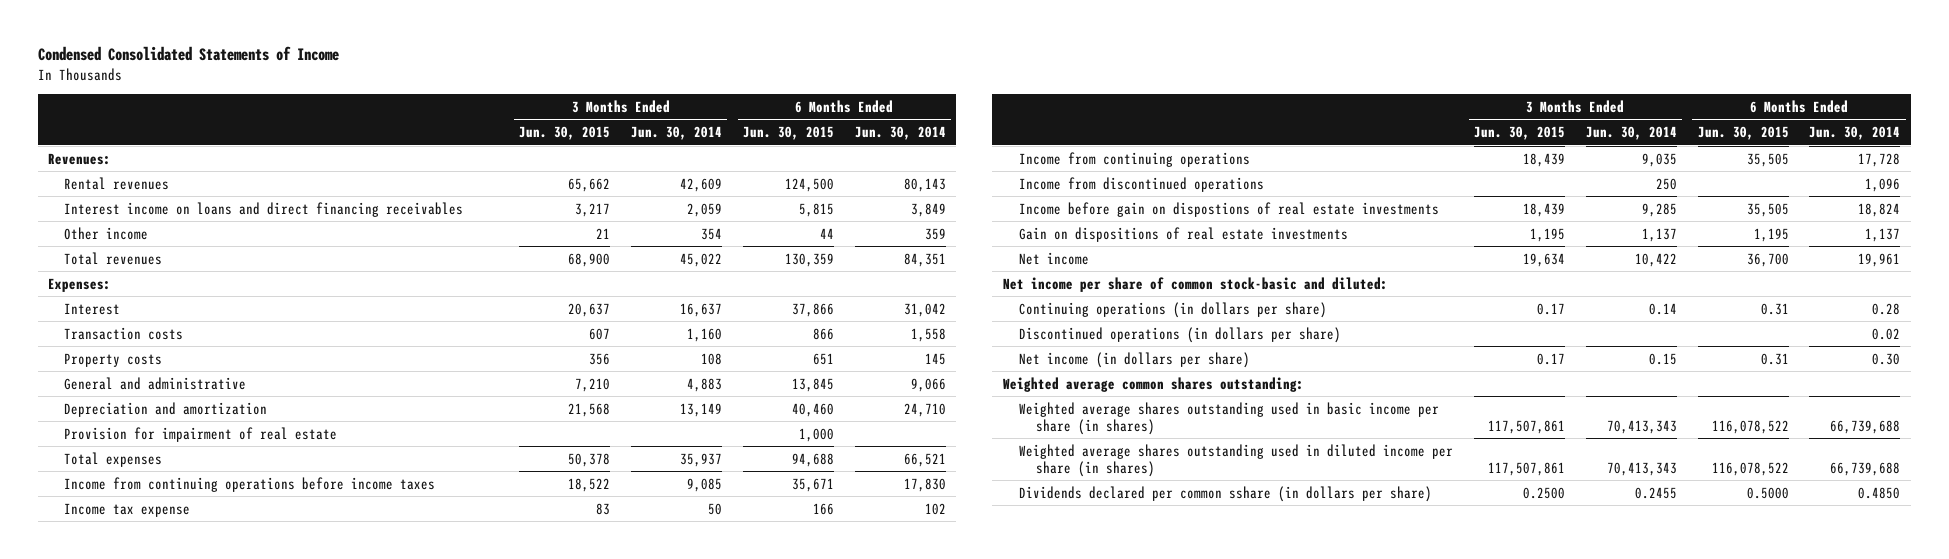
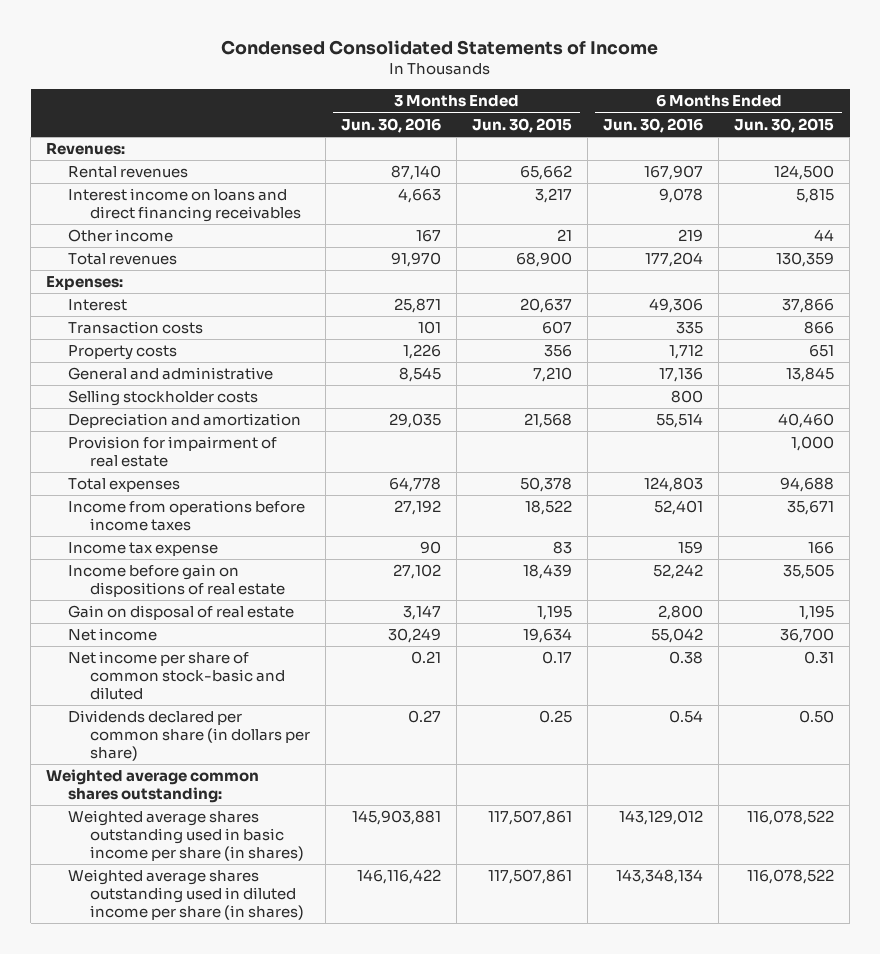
- | 3 Months Ended Jun. 30, 2015 | 3 Months Ended Jun. 30, 2014 | 6 Months Ended Jun. 30, 2015 | 6 Months Ended Jun. 30, 2014
+ | 3 Months Ended Jun. 30, 2016 | 3 Months Ended Jun. 30, 2015 | 6 Months Ended Jun. 30, 2016 | 6 Months Ended Jun. 30, 2015
+ Selling stockholder costs | | | 800 |
- Income from continuing operations before income taxes | 18,522 | 9,085 | 35,671 | 17,830
+ Income from operations before income taxes | 27,192 | 18,522 | 52,401 | 35,671
- Income from continuing operations | 18,439 | 9,035 | 35,505 | 17,728
- Income from discontinued operations | | 250 | | 1,096
- Income before gain on dispostions of real estate investments | 18,439 | 9,285 | 35,505 | 18,824
- Gain on dispositions of real estate investments | 1,195 | 1,137 | 1,195 | 1,137
+ Income before gain on dispositions of real estate | 27,102 | 18,439 | 52,242 | 35,505
+ Gain on disposal of real estate | 3,147 | 1,195 | 2,800 | 1,195
- Net income per share of common stock-basic and diluted:
- Continuing operations (in dollars per share) | 0.17 | 0.14 | 0.31 | 0.28
- Discontinued operations (in dollars per share) | | | | 0.02
- Net income (in dollars per share) | 0.17 | 0.15 | 0.31 | 0.30
+ Net income per share of common stock-basic and diluted | 0.21 | 0.17 | 0.38 | 0.31
+ Dividends declared per common share (in dollars per share) | 0.27 | 0.25 | 0.54 | 0.50
- Dividends declared per common sshare (in dollars per share) | 0.2500 | 0.2455 | 0.5000 | 0.4850

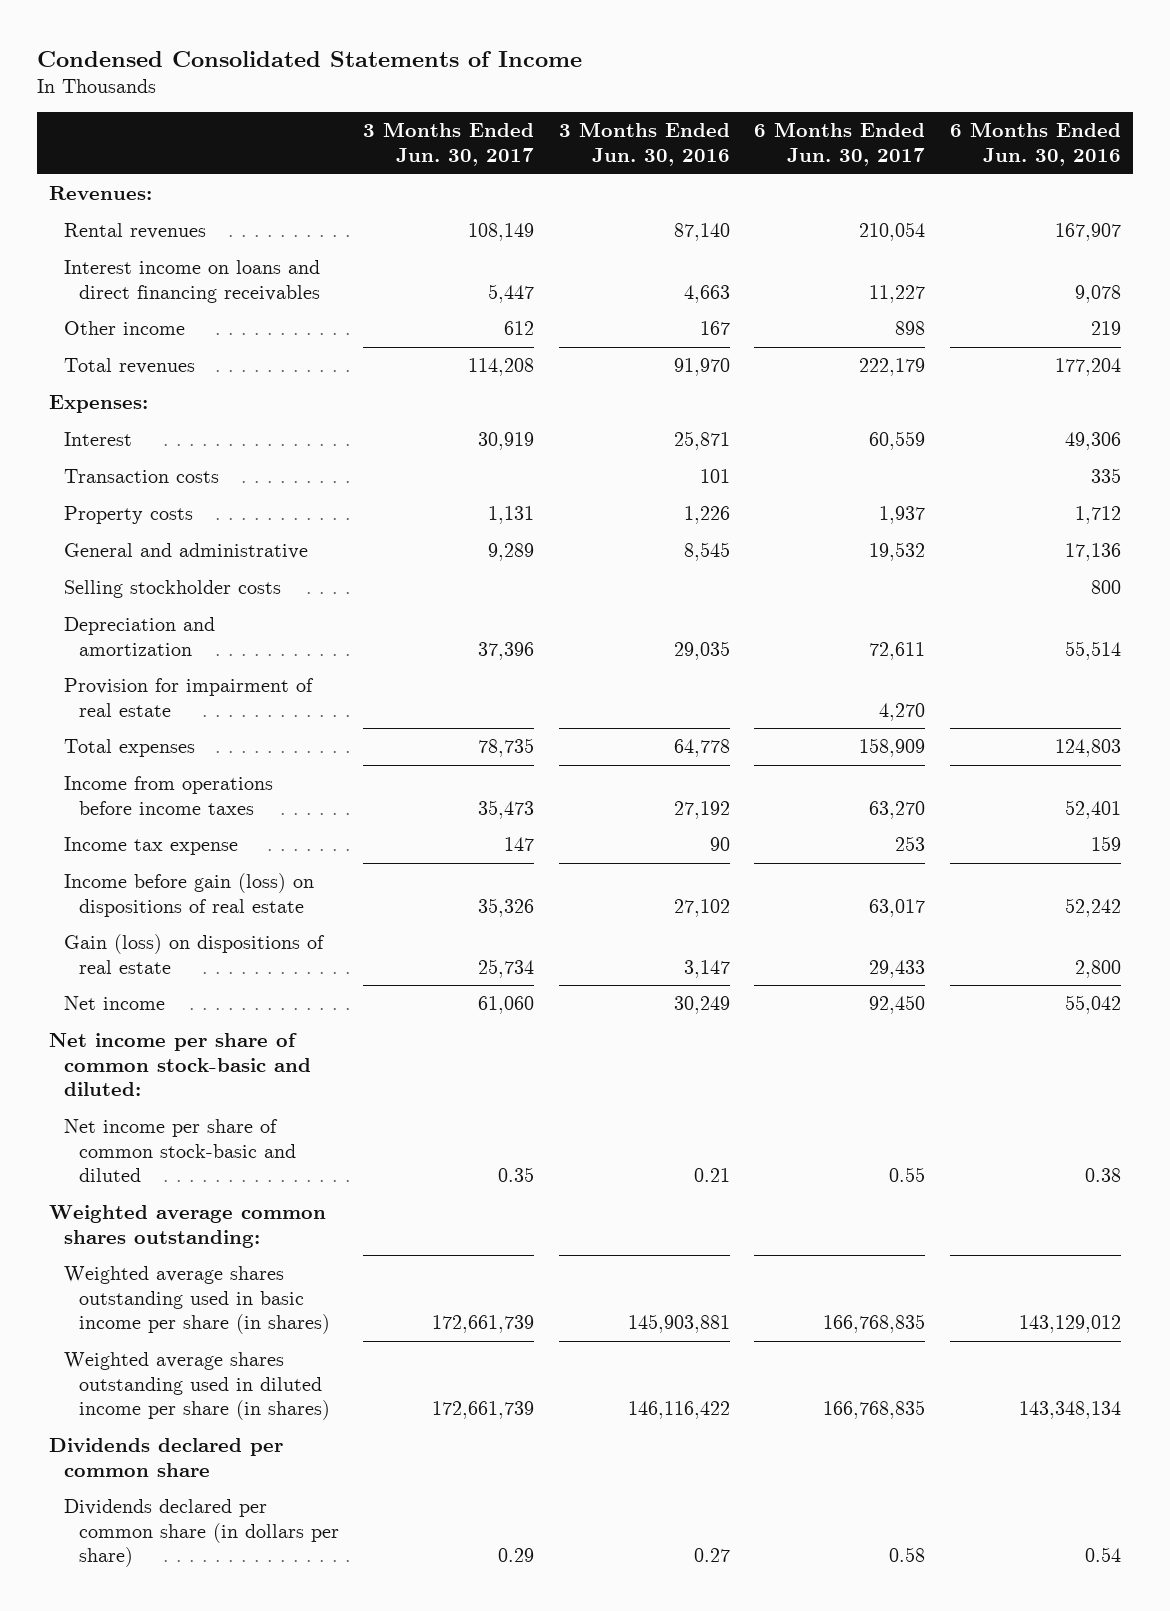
- | 3 Months Ended Jun. 30, 2016 | 3 Months Ended Jun. 30, 2015 | 6 Months Ended Jun. 30, 2016 | 6 Months Ended Jun. 30, 2015
+ | 3 Months Ended Jun. 30, 2017 | 3 Months Ended Jun. 30, 2016 | 6 Months Ended Jun. 30, 2017 | 6 Months Ended Jun. 30, 2016
- Income before gain on dispositions of real estate | 27,102 | 18,439 | 52,242 | 35,505
- Gain on disposal of real estate | 3,147 | 1,195 | 2,800 | 1,195
+ Income before gain (loss) on dispositions of real estate | 35,326 | 27,102 | 63,017 | 52,242
+ Gain (loss) on dispositions of real estate | 25,734 | 3,147 | 29,433 | 2,800
+ Net income per share of common stock-basic and diluted:
+ Dividends declared per common share
moved down: Dividends declared per common share (in dollars per share) | 0.29 | 0.27 | 0.58 | 0.54

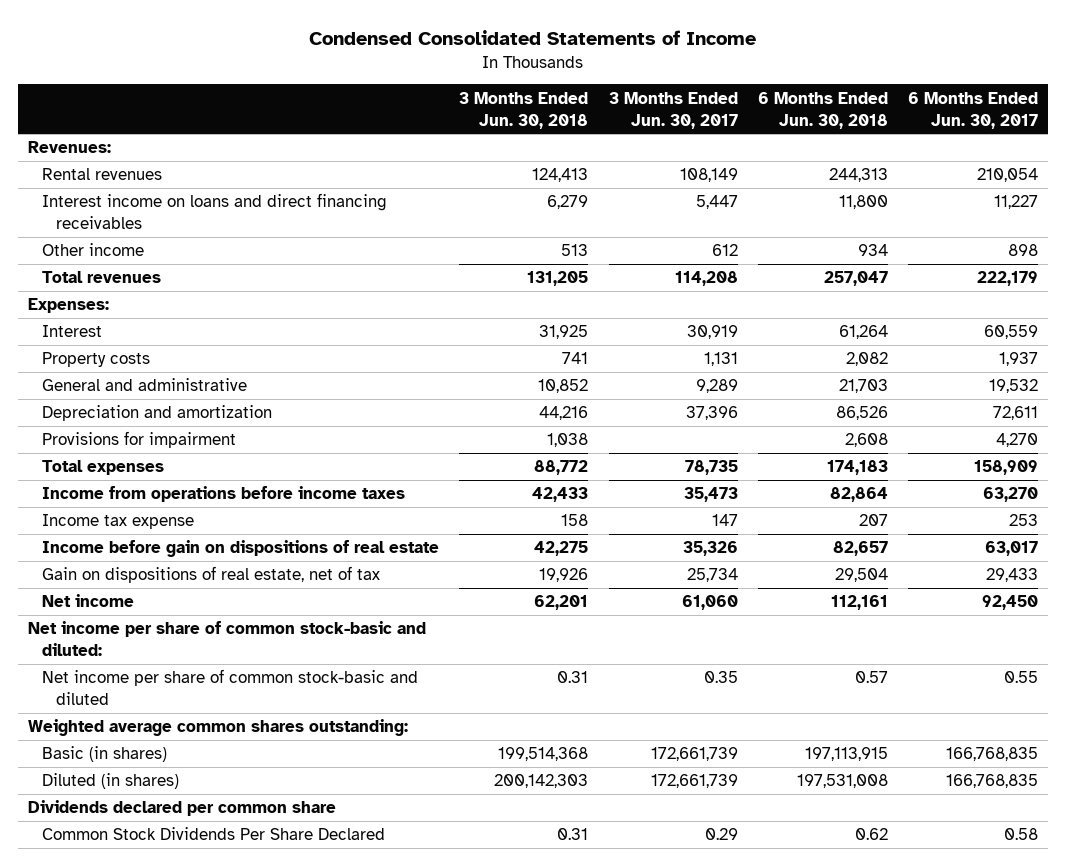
- | 3 Months Ended Jun. 30, 2017 | 3 Months Ended Jun. 30, 2016 | 6 Months Ended Jun. 30, 2017 | 6 Months Ended Jun. 30, 2016
+ | 3 Months Ended Jun. 30, 2018 | 3 Months Ended Jun. 30, 2017 | 6 Months Ended Jun. 30, 2018 | 6 Months Ended Jun. 30, 2017
- Transaction costs | | 101 | | 335
- Selling stockholder costs | | | | 800
- Provision for impairment of real estate | | | 4,270 |
+ Provisions for impairment | 1,038 | | 2,608 | 4,270
- Income before gain (loss) on dispositions of real estate | 35,326 | 27,102 | 63,017 | 52,242
- Gain (loss) on dispositions of real estate | 25,734 | 3,147 | 29,433 | 2,800
+ Income before gain on dispositions of real estate | 42,275 | 35,326 | 82,657 | 63,017
+ Gain on dispositions of real estate, net of tax | 19,926 | 25,734 | 29,504 | 29,433
- Weighted average shares outstanding used in basic income per share (in shares) | 172,661,739 | 145,903,881 | 166,768,835 | 143,129,012
- Weighted average shares outstanding used in diluted income per share (in shares) | 172,661,739 | 146,116,422 | 166,768,835 | 143,348,134
+ Basic (in shares) | 199,514,368 | 172,661,739 | 197,113,915 | 166,768,835
+ Diluted (in shares) | 200,142,303 | 172,661,739 | 197,531,008 | 166,768,835
- Dividends declared per common share (in dollars per share) | 0.29 | 0.27 | 0.58 | 0.54
+ Common Stock Dividends Per Share Declared | 0.31 | 0.29 | 0.62 | 0.58

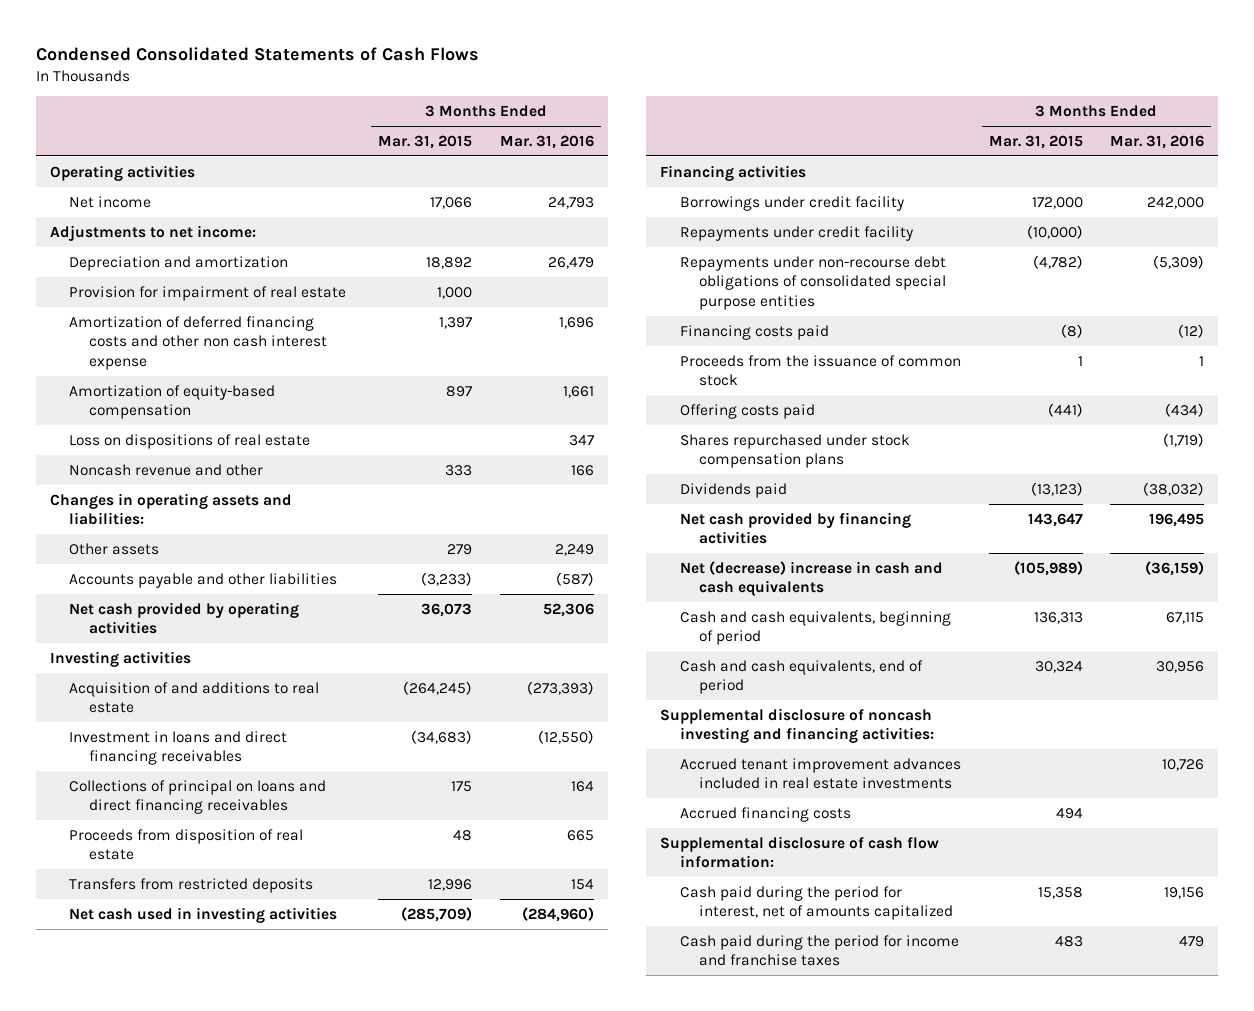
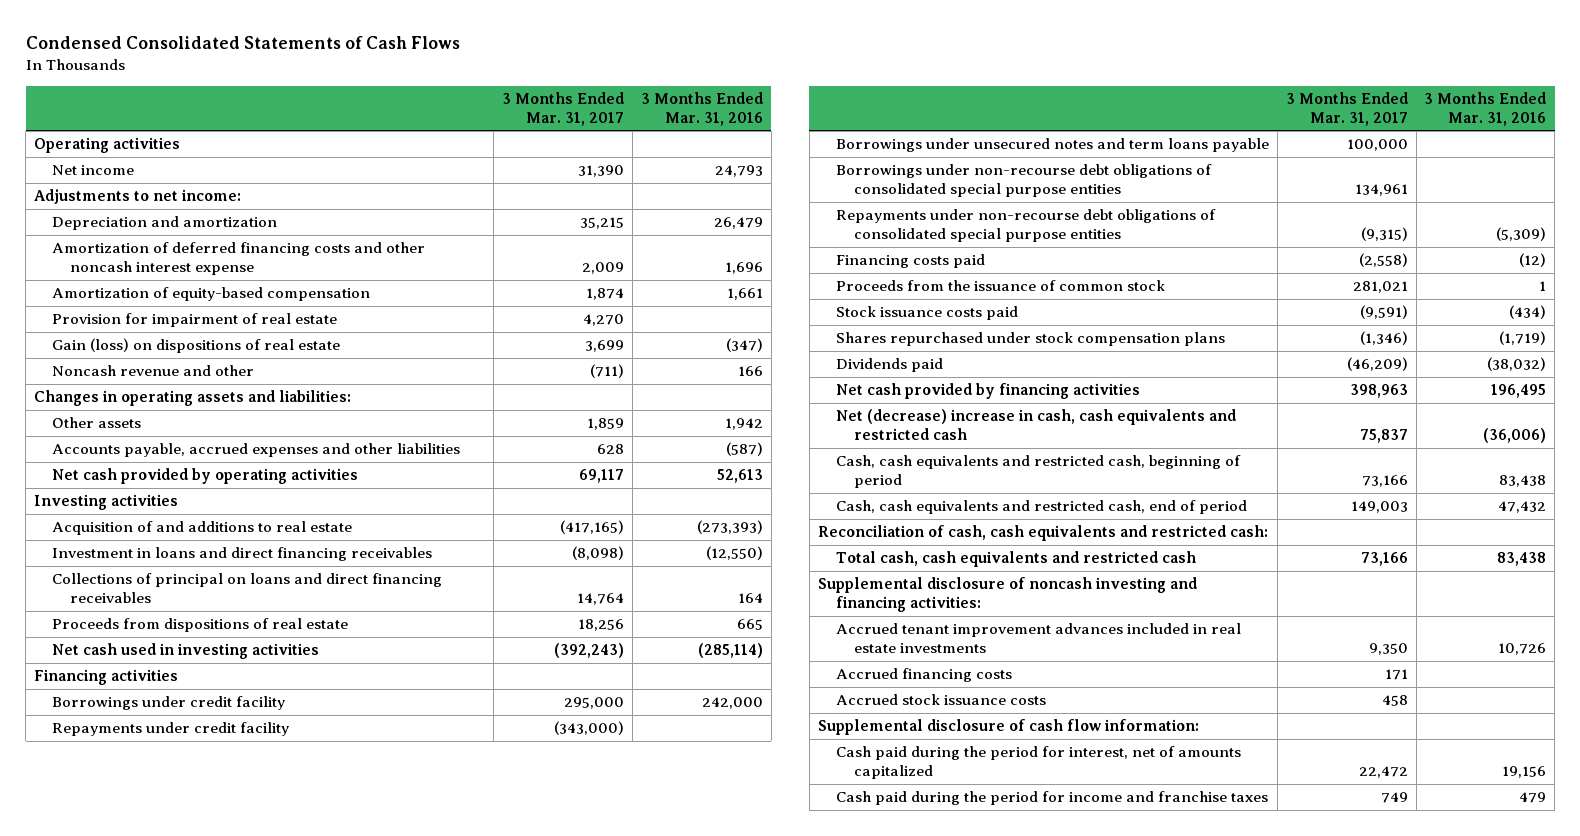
- | 3 Months Ended Mar. 31, 2015 | 3 Months Ended Mar. 31, 2016
+ | 3 Months Ended Mar. 31, 2017 | 3 Months Ended Mar. 31, 2016
- Amortization of deferred financing costs and other non cash interest expense | 1,397 | 1,696
+ Amortization of deferred financing costs and other noncash interest expense | 2,009 | 1,696
- Loss on dispositions of real estate | | 347
moved down: Provision for impairment of real estate | 4,270 |
+ Gain (loss) on dispositions of real estate | 3,699 | (347)
- Other assets | 279 | 2,249
- Accounts payable and other liabilities | (3,233) | (587)
- Net cash provided by operating activities | 36,073 | 52,306
+ Other assets | 1,859 | 1,942
+ Accounts payable, accrued expenses and other liabilities | 628 | (587)
+ Net cash provided by operating activities | 69,117 | 52,613
- Proceeds from disposition of real estate | 48 | 665
- Transfers from restricted deposits | 12,996 | 154
- Net cash used in investing activities | (285,709) | (284,960)
+ Proceeds from dispositions of real estate | 18,256 | 665
+ Net cash used in investing activities | (392,243) | (285,114)
+ Borrowings under unsecured notes and term loans payable | 100,000 |
+ Borrowings under non-recourse debt obligations of consolidated special purpose entities | 134,961 |
- Offering costs paid | (441) | (434)
+ Stock issuance costs paid | (9,591) | (434)
- Net (decrease) increase in cash and cash equivalents | (105,989) | (36,159)
- Cash and cash equivalents, beginning of period | 136,313 | 67,115
- Cash and cash equivalents, end of period | 30,324 | 30,956
+ Net (decrease) increase in cash, cash equivalents and restricted cash | 75,837 | (36,006)
+ Cash, cash equivalents and restricted cash, beginning of period | 73,166 | 83,438
+ Cash, cash equivalents and restricted cash, end of period | 149,003 | 47,432
+ Reconciliation of cash, cash equivalents and restricted cash:
+ Total cash, cash equivalents and restricted cash | 73,166 | 83,438
+ Accrued stock issuance costs | 458 |

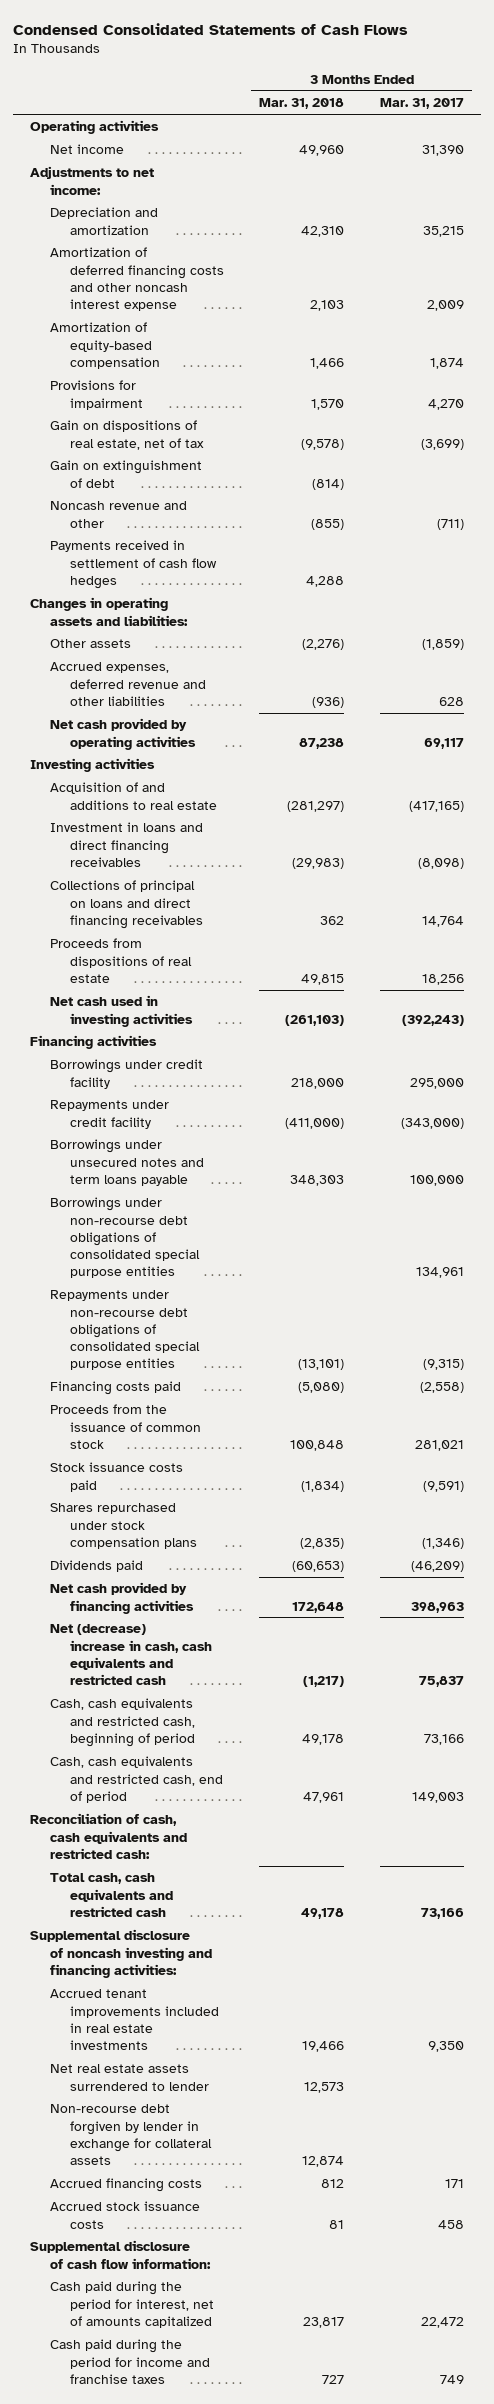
- | 3 Months Ended Mar. 31, 2017 | 3 Months Ended Mar. 31, 2016
+ | 3 Months Ended Mar. 31, 2018 | 3 Months Ended Mar. 31, 2017
- Provision for impairment of real estate | 4,270 |
- Gain (loss) on dispositions of real estate | 3,699 | (347)
+ Provisions for impairment | 1,570 | 4,270
+ Gain on dispositions of real estate, net of tax | (9,578) | (3,699)
+ Gain on extinguishment of debt | (814) |
+ Payments received in settlement of cash flow hedges | 4,288 |
- Other assets | 1,859 | 1,942
- Accounts payable, accrued expenses and other liabilities | 628 | (587)
+ Other assets | (2,276) | (1,859)
+ Accrued expenses, deferred revenue and other liabilities | (936) | 628
- Accrued tenant improvement advances included in real estate investments | 9,350 | 10,726
+ Accrued tenant improvements included in real estate investments | 19,466 | 9,350
+ Net real estate assets surrendered to lender | 12,573 |
+ Non-recourse debt forgiven by lender in exchange for collateral assets | 12,874 |

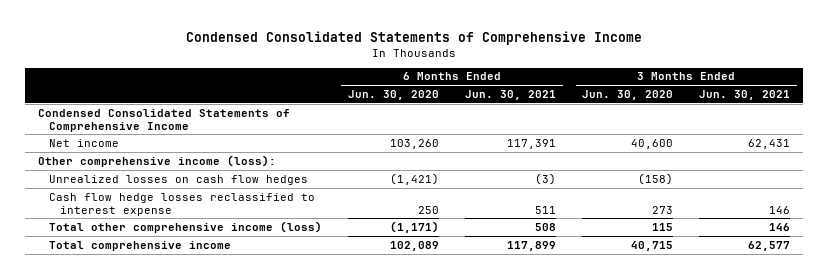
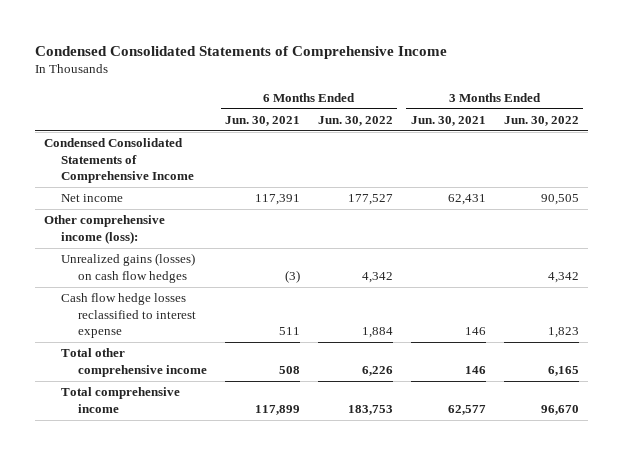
- | 6 Months Ended Jun. 30, 2020 | 6 Months Ended Jun. 30, 2021 | 3 Months Ended Jun. 30, 2020 | 3 Months Ended Jun. 30, 2021
+ | 6 Months Ended Jun. 30, 2021 | 6 Months Ended Jun. 30, 2022 | 3 Months Ended Jun. 30, 2021 | 3 Months Ended Jun. 30, 2022
- Unrealized losses on cash flow hedges | (1,421) | (3) | (158) |
+ Unrealized gains (losses) on cash flow hedges | (3) | 4,342 | | 4,342
- Total other comprehensive income (loss) | (1,171) | 508 | 115 | 146
+ Total other comprehensive income | 508 | 6,226 | 146 | 6,165

